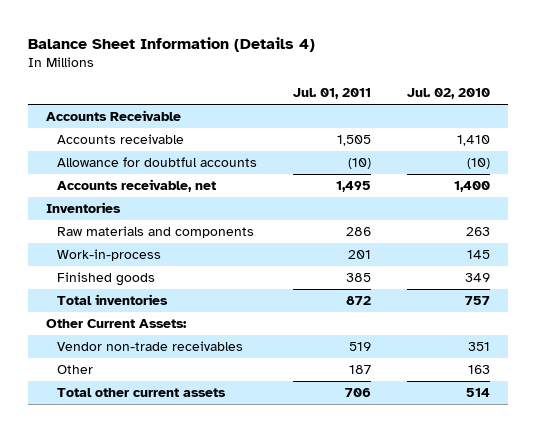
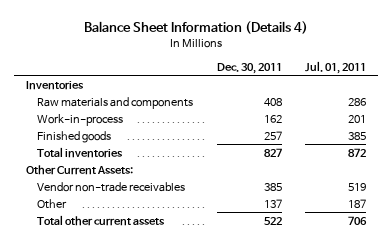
- | Jul. 01, 2011 | Jul. 02, 2010
+ | Dec. 30, 2011 | Jul. 01, 2011
- Accounts Receivable
- Accounts receivable | 1,505 | 1,410
- Allowance for doubtful accounts | (10) | (10)
- Accounts receivable, net | 1,495 | 1,400

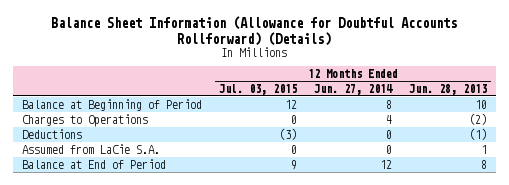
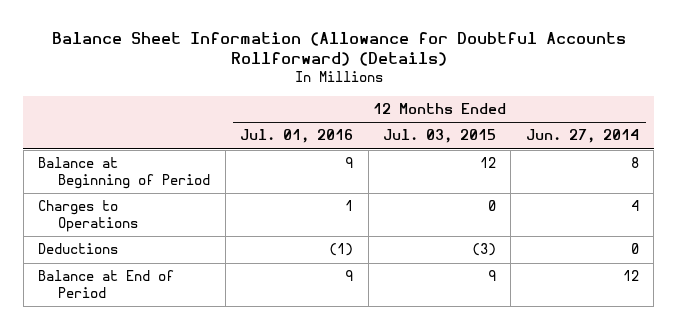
- | 12 Months Ended Jul. 03, 2015 | 12 Months Ended Jun. 27, 2014 | 12 Months Ended Jun. 28, 2013
+ | 12 Months Ended Jul. 01, 2016 | 12 Months Ended Jul. 03, 2015 | 12 Months Ended Jun. 27, 2014
- Assumed from LaCie S.A. | 0 | 0 | 1

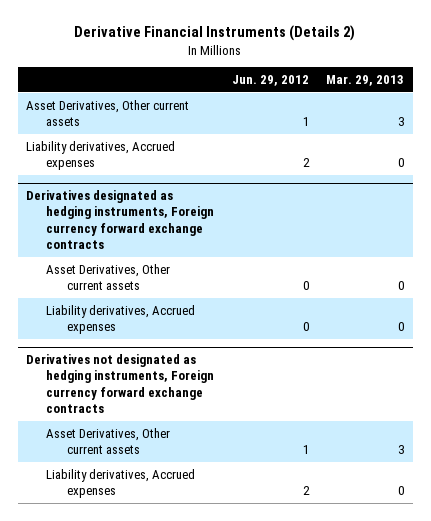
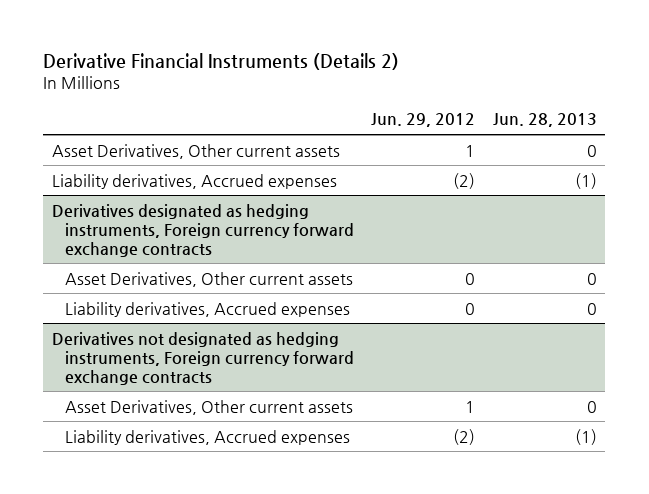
- | Jun. 29, 2012 | Mar. 29, 2013
+ | Jun. 29, 2012 | Jun. 28, 2013
- Liability derivatives, Accrued expenses | 2 | 0
+ Liability derivatives, Accrued expenses | (2) | (1)
@ Derivatives not designated as hedging instruments, Foreign currency forward exchange contracts
- Liability derivatives, Accrued expenses | 2 | 0
+ Liability derivatives, Accrued expenses | (2) | (1)

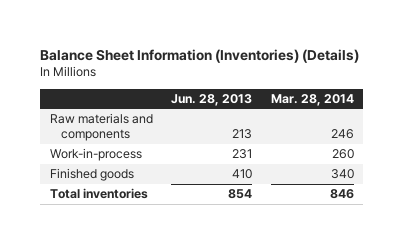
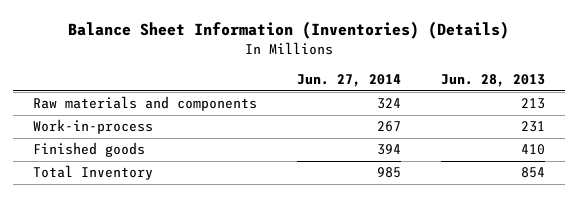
- | Jun. 28, 2013 | Mar. 28, 2014
+ | Jun. 27, 2014 | Jun. 28, 2013
- Total inventories | 854 | 846
+ Total Inventory | 985 | 854

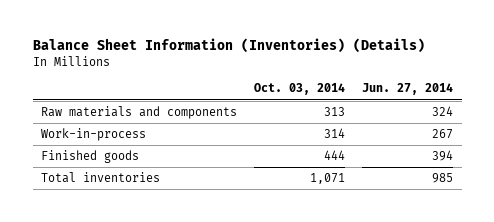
- | Jun. 27, 2014 | Jun. 28, 2013
+ | Oct. 03, 2014 | Jun. 27, 2014
- Total Inventory | 985 | 854
+ Total inventories | 1,071 | 985

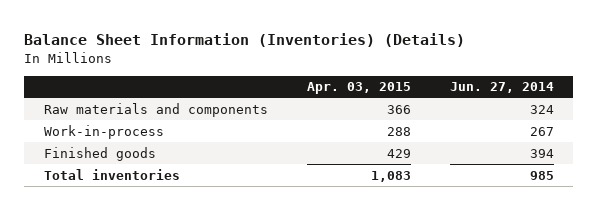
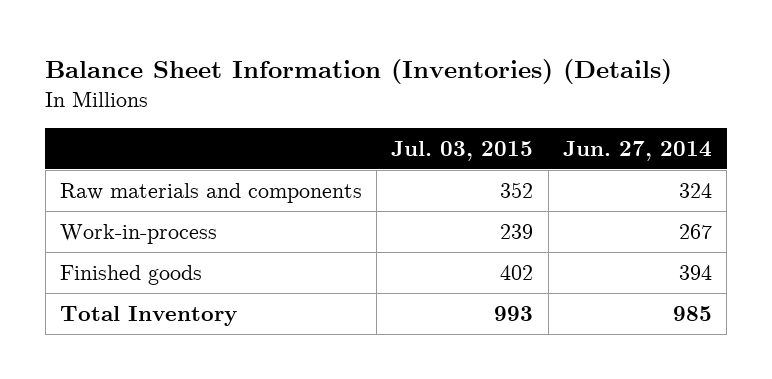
- | Apr. 03, 2015 | Jun. 27, 2014
+ | Jul. 03, 2015 | Jun. 27, 2014
- Total inventories | 1,083 | 985
+ Total Inventory | 993 | 985

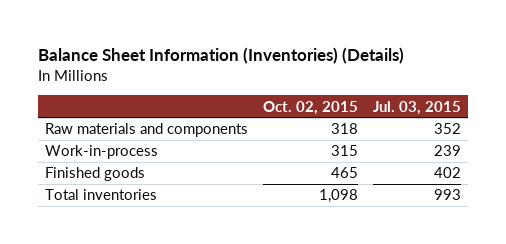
- | Jul. 03, 2015 | Jun. 27, 2014
+ | Oct. 02, 2015 | Jul. 03, 2015
- Total Inventory | 993 | 985
+ Total inventories | 1,098 | 993

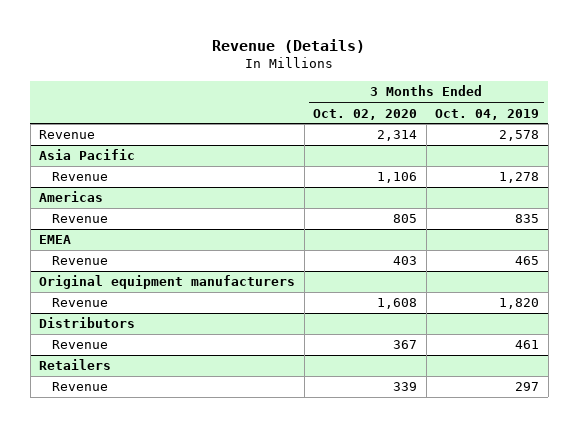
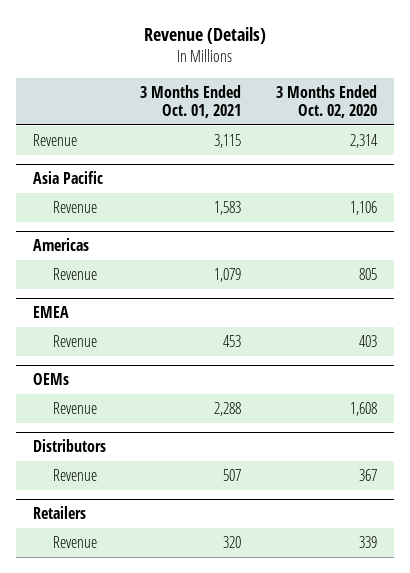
- | 3 Months Ended Oct. 02, 2020 | 3 Months Ended Oct. 04, 2019
+ | 3 Months Ended Oct. 01, 2021 | 3 Months Ended Oct. 02, 2020
- Original equipment manufacturers
+ OEMs

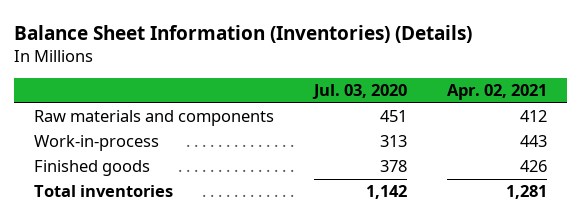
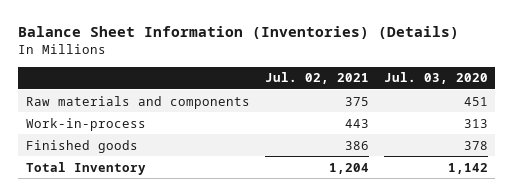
- | Jul. 03, 2020 | Apr. 02, 2021
+ | Jul. 02, 2021 | Jul. 03, 2020
- Total inventories | 1,142 | 1,281
+ Total Inventory | 1,204 | 1,142

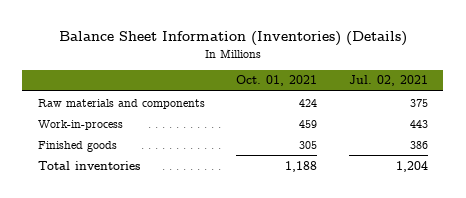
- | Jul. 02, 2021 | Jul. 03, 2020
+ | Oct. 01, 2021 | Jul. 02, 2021
- Total Inventory | 1,204 | 1,142
+ Total inventories | 1,188 | 1,204

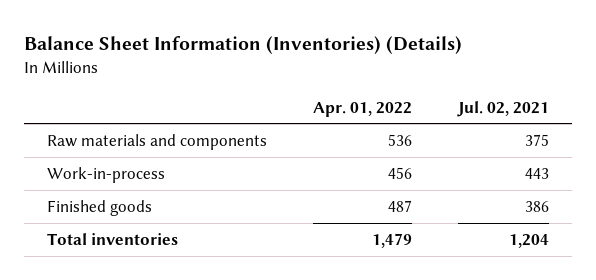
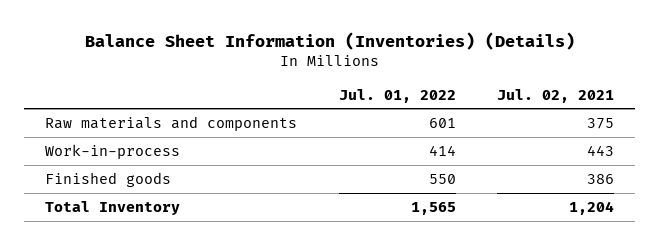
- | Apr. 01, 2022 | Jul. 02, 2021
+ | Jul. 01, 2022 | Jul. 02, 2021
- Total inventories | 1,479 | 1,204
+ Total Inventory | 1,565 | 1,204

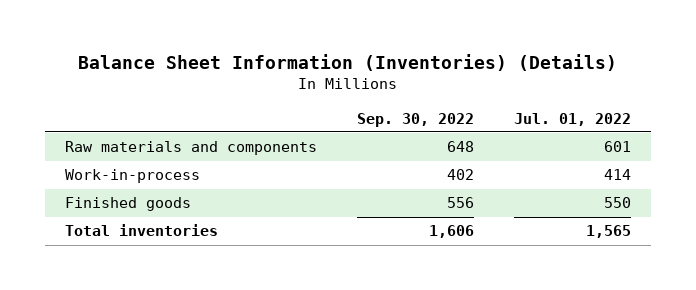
- | Jul. 01, 2022 | Jul. 02, 2021
+ | Sep. 30, 2022 | Jul. 01, 2022
- Total Inventory | 1,565 | 1,204
+ Total inventories | 1,606 | 1,565

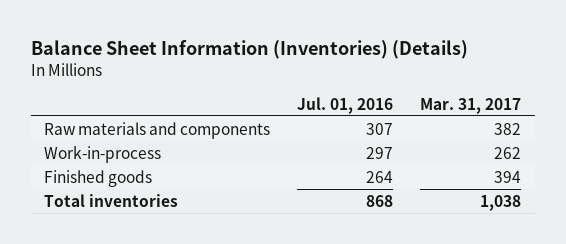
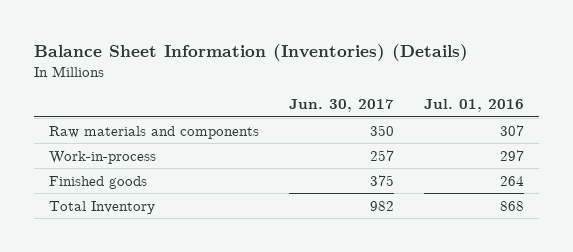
- | Jul. 01, 2016 | Mar. 31, 2017
+ | Jun. 30, 2017 | Jul. 01, 2016
- Total inventories | 868 | 1,038
+ Total Inventory | 982 | 868

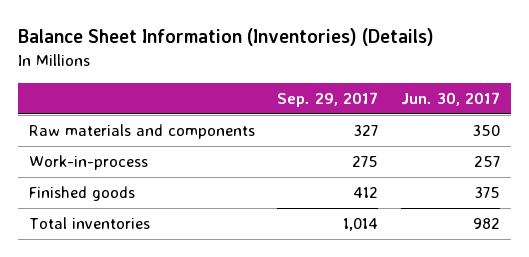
- | Jun. 30, 2017 | Jul. 01, 2016
+ | Sep. 29, 2017 | Jun. 30, 2017
- Total Inventory | 982 | 868
+ Total inventories | 1,014 | 982

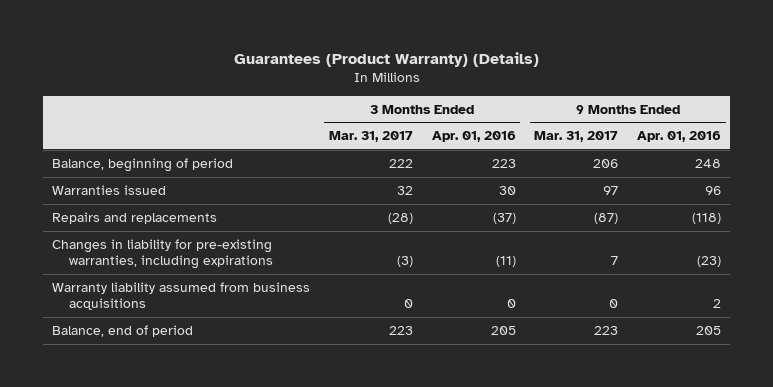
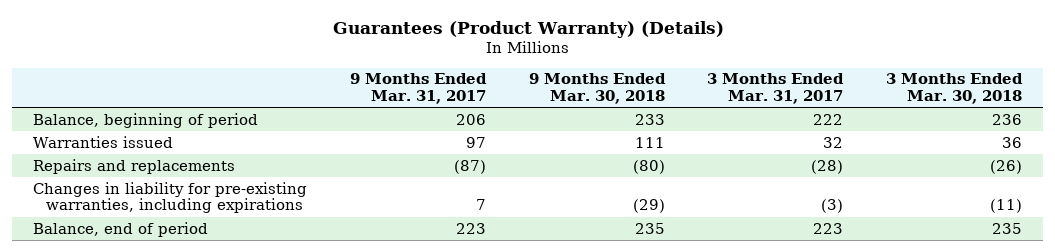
- | 3 Months Ended Mar. 31, 2017 | 3 Months Ended Apr. 01, 2016 | 9 Months Ended Mar. 31, 2017 | 9 Months Ended Apr. 01, 2016
+ | 9 Months Ended Mar. 31, 2017 | 9 Months Ended Mar. 30, 2018 | 3 Months Ended Mar. 31, 2017 | 3 Months Ended Mar. 30, 2018
- Warranty liability assumed from business acquisitions | 0 | 0 | 0 | 2

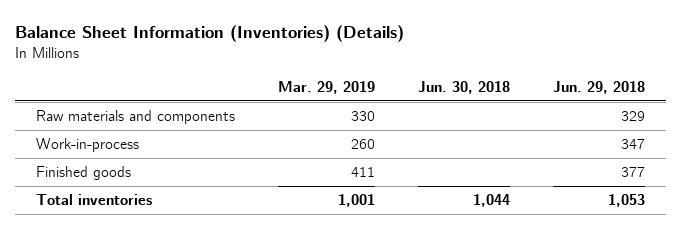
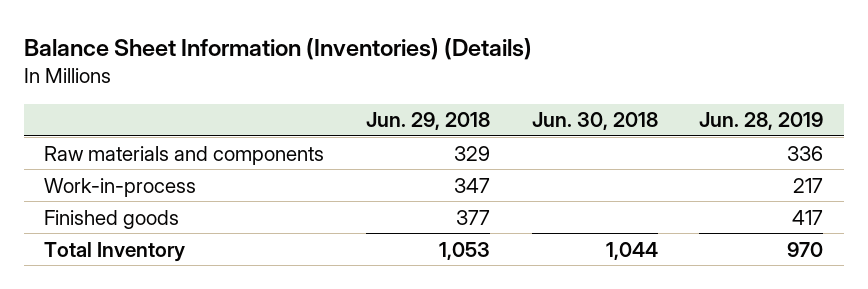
- | Mar. 29, 2019 | Jun. 30, 2018 | Jun. 29, 2018
+ | Jun. 29, 2018 | Jun. 30, 2018 | Jun. 28, 2019
- Total inventories | 1,001 | 1,044 | 1,053
+ Total Inventory | 1,053 | 1,044 | 970

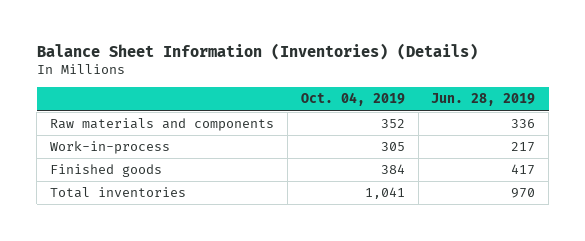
- | Jun. 29, 2018 | Jun. 30, 2018 | Jun. 28, 2019
+ | Oct. 04, 2019 | Jun. 28, 2019
- Total Inventory | 1,053 | 1,044 | 970
+ Total inventories | 1,041 | 970

